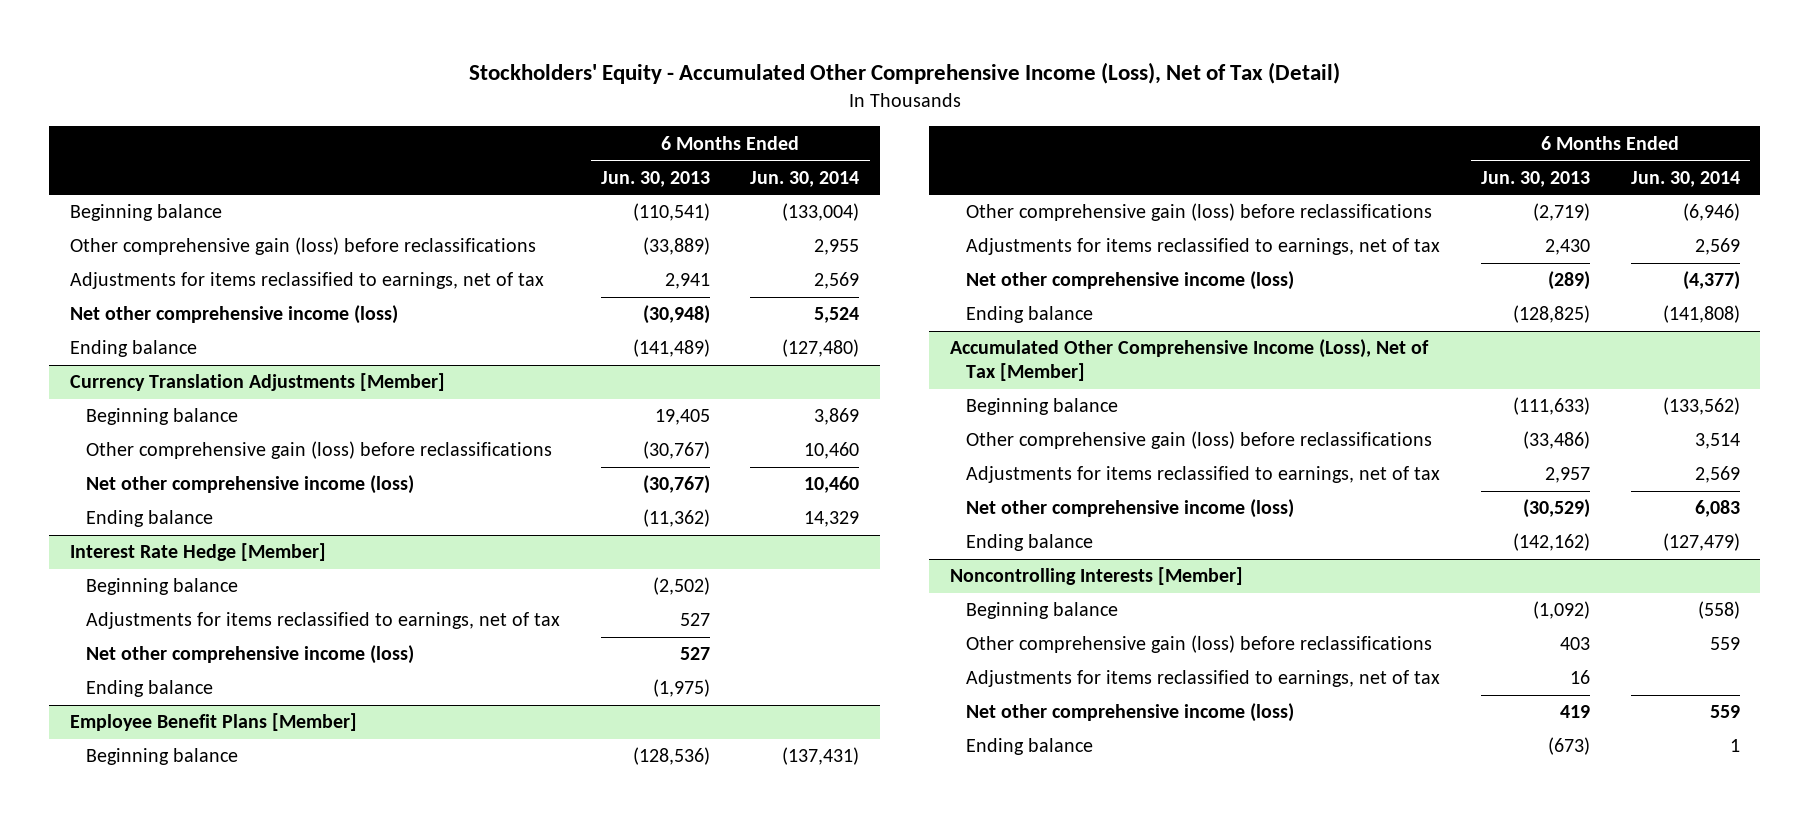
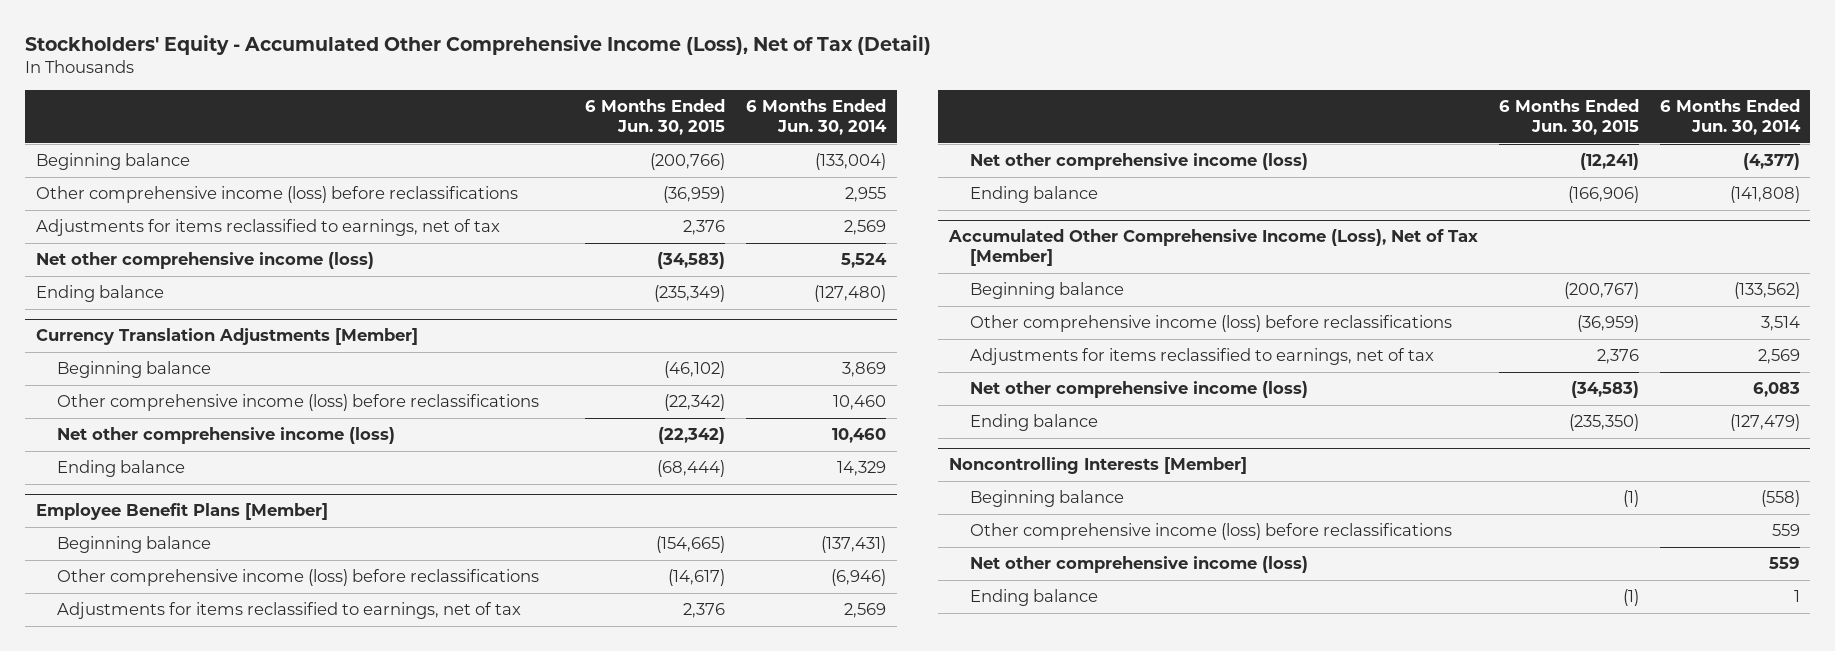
- | 6 Months Ended Jun. 30, 2013 | 6 Months Ended Jun. 30, 2014
+ | 6 Months Ended Jun. 30, 2015 | 6 Months Ended Jun. 30, 2014
- Other comprehensive gain (loss) before reclassifications | (33,889) | 2,955
+ Other comprehensive income (loss) before reclassifications | (36,959) | 2,955
@ Currency Translation Adjustments [Member]
- Other comprehensive gain (loss) before reclassifications | (30,767) | 10,460
+ Other comprehensive income (loss) before reclassifications | (22,342) | 10,460
- Interest Rate Hedge [Member]
- Beginning balance | (2,502) |
- Adjustments for items reclassified to earnings, net of tax | 527 |
- Net other comprehensive income (loss) | 527 |
- Ending balance | (1,975) |
@ Employee Benefit Plans [Member]
- Other comprehensive gain (loss) before reclassifications | (2,719) | (6,946)
+ Other comprehensive income (loss) before reclassifications | (14,617) | (6,946)
@ Accumulated Other Comprehensive Income (Loss), Net of Tax [Member]
- Other comprehensive gain (loss) before reclassifications | (33,486) | 3,514
+ Other comprehensive income (loss) before reclassifications | (36,959) | 3,514
@ Noncontrolling Interests [Member]
- Other comprehensive gain (loss) before reclassifications | 403 | 559
- Adjustments for items reclassified to earnings, net of tax | 16 |
+ Other comprehensive income (loss) before reclassifications | | 559

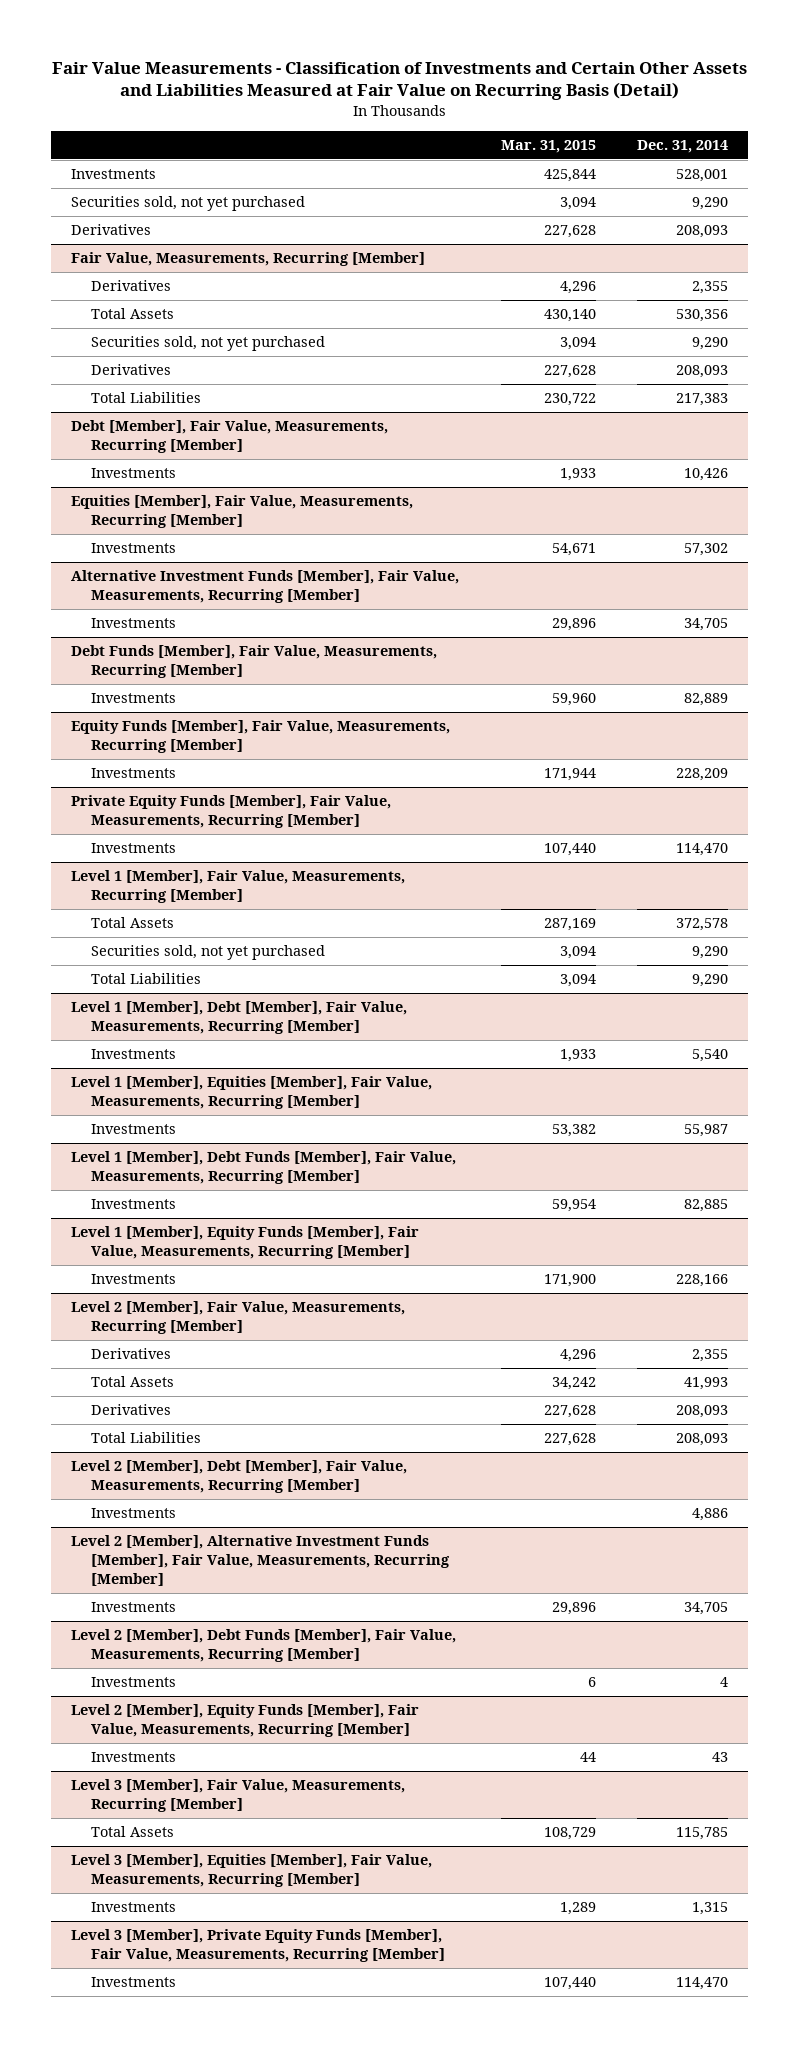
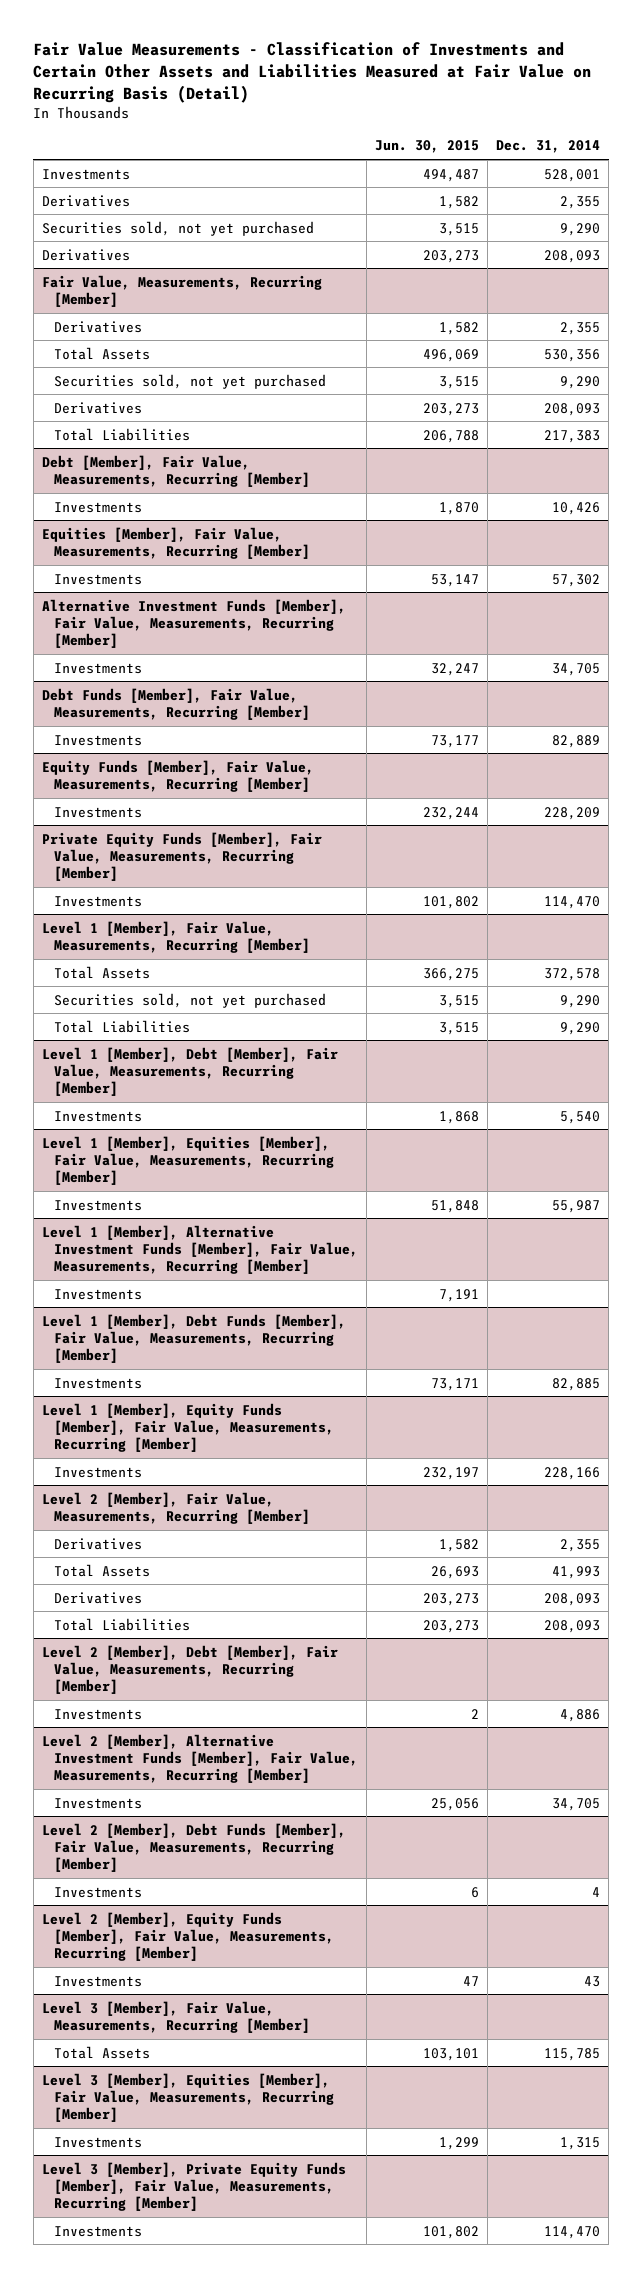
- | Mar. 31, 2015 | Dec. 31, 2014
+ | Jun. 30, 2015 | Dec. 31, 2014
+ Derivatives | 1,582 | 2,355
+ Level 1 [Member], Alternative Investment Funds [Member], Fair Value, Measurements, Recurring [Member]
+ Investments | 7,191 |

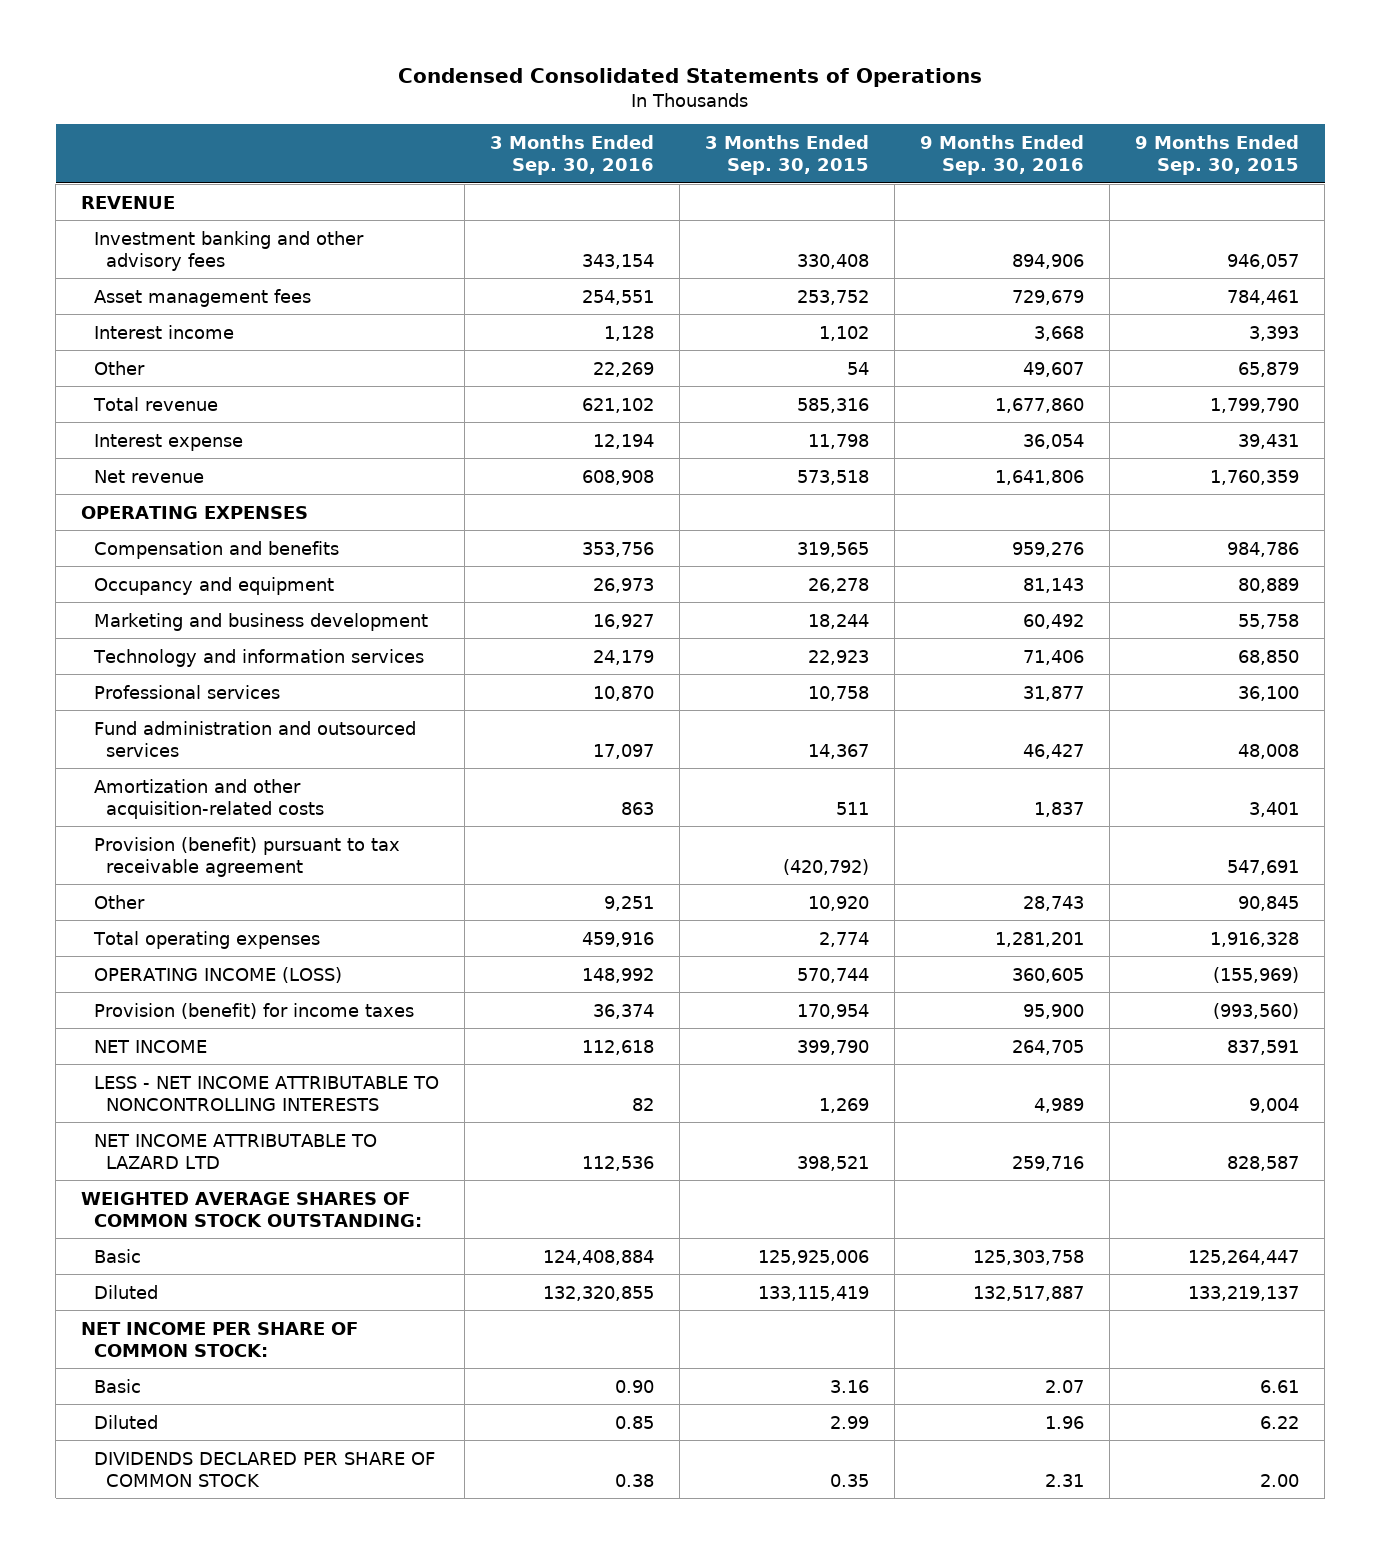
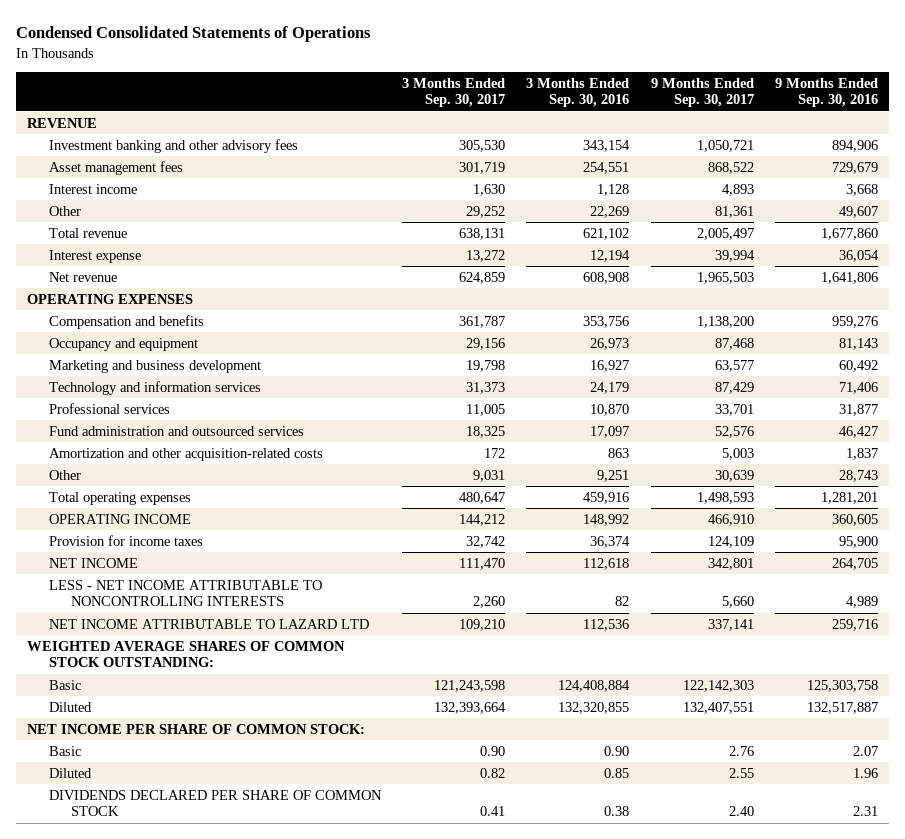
- | 3 Months Ended Sep. 30, 2016 | 3 Months Ended Sep. 30, 2015 | 9 Months Ended Sep. 30, 2016 | 9 Months Ended Sep. 30, 2015
+ | 3 Months Ended Sep. 30, 2017 | 3 Months Ended Sep. 30, 2016 | 9 Months Ended Sep. 30, 2017 | 9 Months Ended Sep. 30, 2016
- Provision (benefit) pursuant to tax receivable agreement | | (420,792) | | 547,691
- OPERATING INCOME (LOSS) | 148,992 | 570,744 | 360,605 | (155,969)
- Provision (benefit) for income taxes | 36,374 | 170,954 | 95,900 | (993,560)
+ OPERATING INCOME | 144,212 | 148,992 | 466,910 | 360,605
+ Provision for income taxes | 32,742 | 36,374 | 124,109 | 95,900

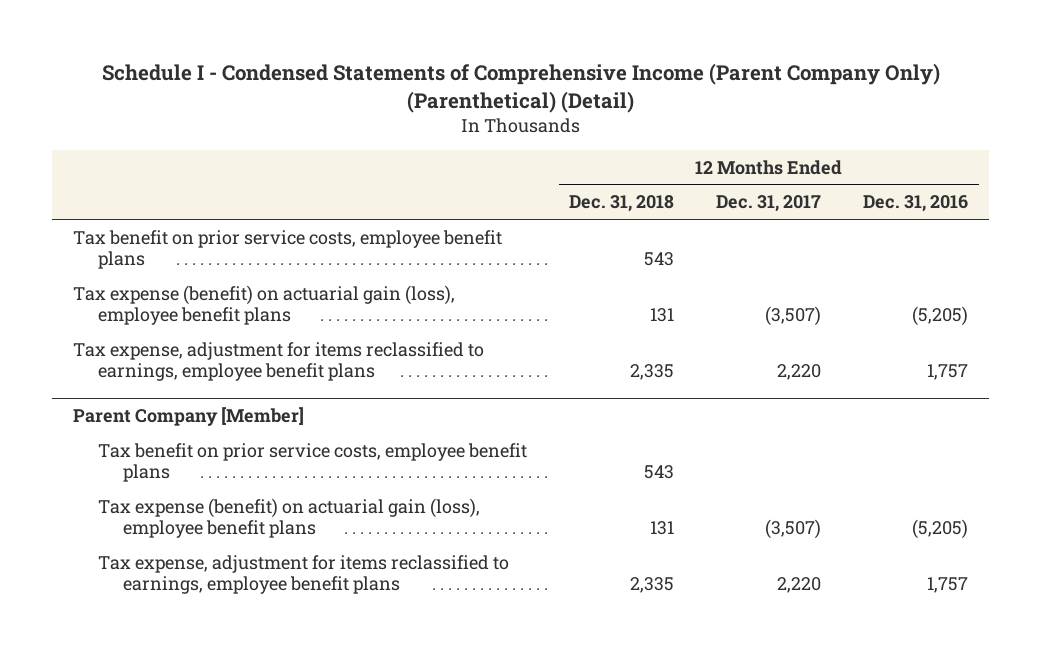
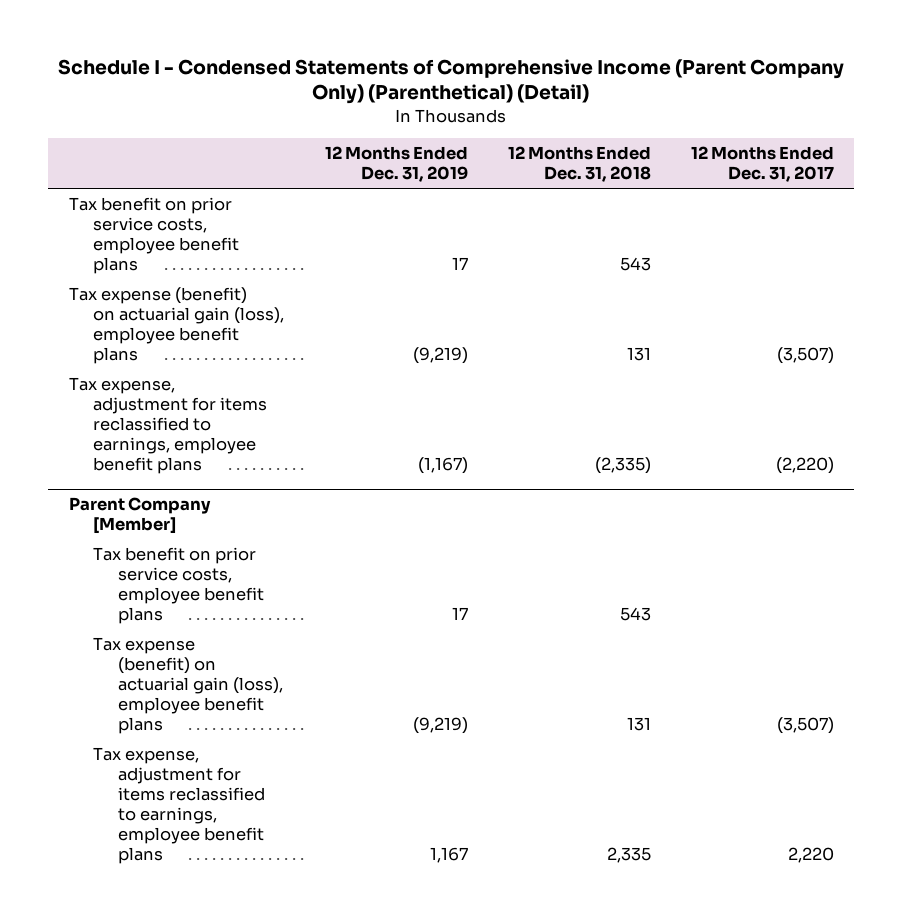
- | 12 Months Ended Dec. 31, 2018 | 12 Months Ended Dec. 31, 2017 | 12 Months Ended Dec. 31, 2016
+ | 12 Months Ended Dec. 31, 2019 | 12 Months Ended Dec. 31, 2018 | 12 Months Ended Dec. 31, 2017
- Tax expense, adjustment for items reclassified to earnings, employee benefit plans | 2,335 | 2,220 | 1,757
+ Tax expense, adjustment for items reclassified to earnings, employee benefit plans | (1,167) | (2,335) | (2,220)

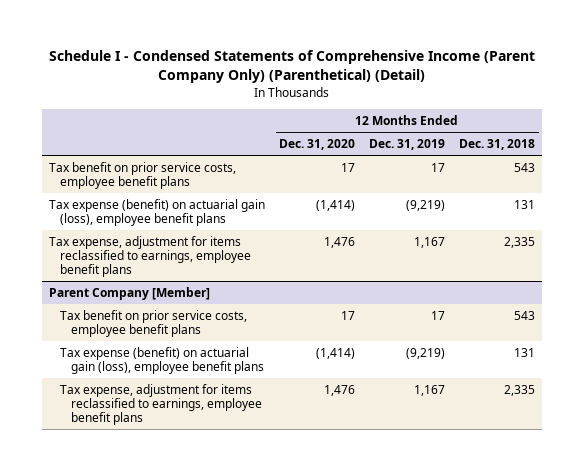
- | 12 Months Ended Dec. 31, 2019 | 12 Months Ended Dec. 31, 2018 | 12 Months Ended Dec. 31, 2017
+ | 12 Months Ended Dec. 31, 2020 | 12 Months Ended Dec. 31, 2019 | 12 Months Ended Dec. 31, 2018
- Tax expense, adjustment for items reclassified to earnings, employee benefit plans | (1,167) | (2,335) | (2,220)
+ Tax expense, adjustment for items reclassified to earnings, employee benefit plans | 1,476 | 1,167 | 2,335

